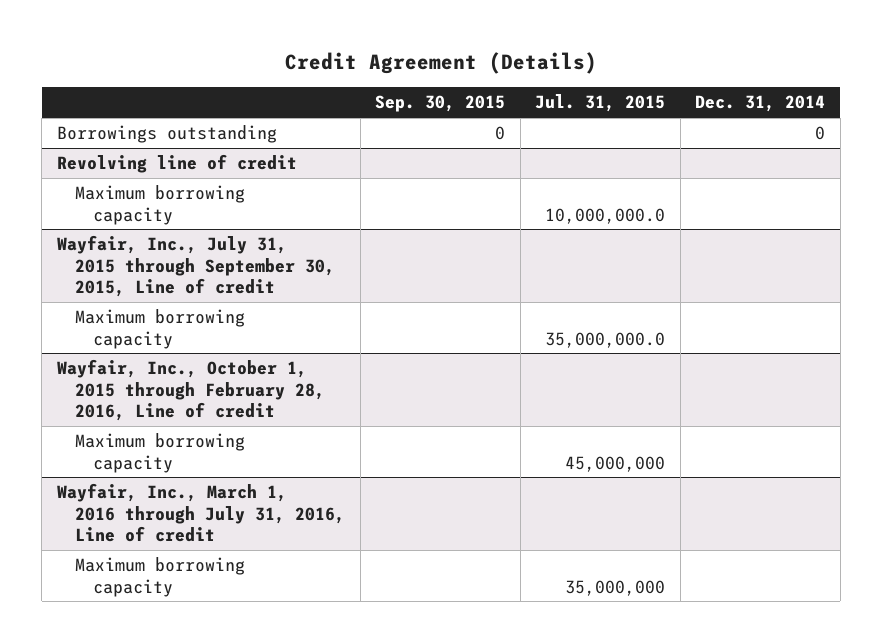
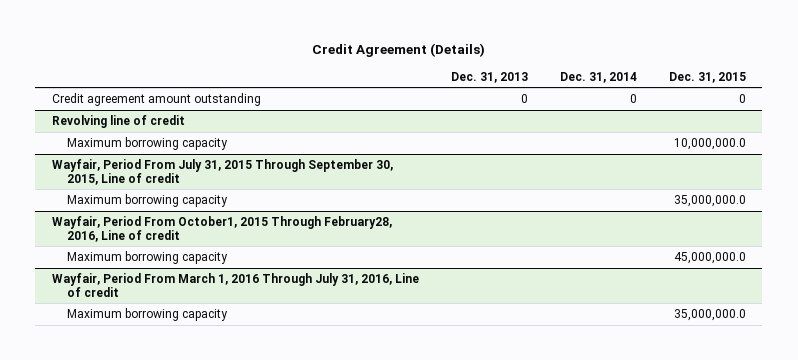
- | Sep. 30, 2015 | Jul. 31, 2015 | Dec. 31, 2014
+ | Dec. 31, 2013 | Dec. 31, 2014 | Dec. 31, 2015
- Borrowings outstanding | 0 | | 0
+ Credit agreement amount outstanding | 0 | 0 | 0
- Wayfair, Inc., July 31, 2015 through September 30, 2015, Line of credit
+ Wayfair, Period From July 31, 2015 Through September 30, 2015, Line of credit
- Wayfair, Inc., October 1, 2015 through February 28, 2016, Line of credit
- Maximum borrowing capacity | | 45,000,000 |
- Wayfair, Inc., March 1, 2016 through July 31, 2016, Line of credit
+ Wayfair, Period From October1, 2015 Through February28, 2016, Line of credit
+ Maximum borrowing capacity | | | 45,000,000.0
+ Wayfair, Period From March 1, 2016 Through July 31, 2016, Line of credit

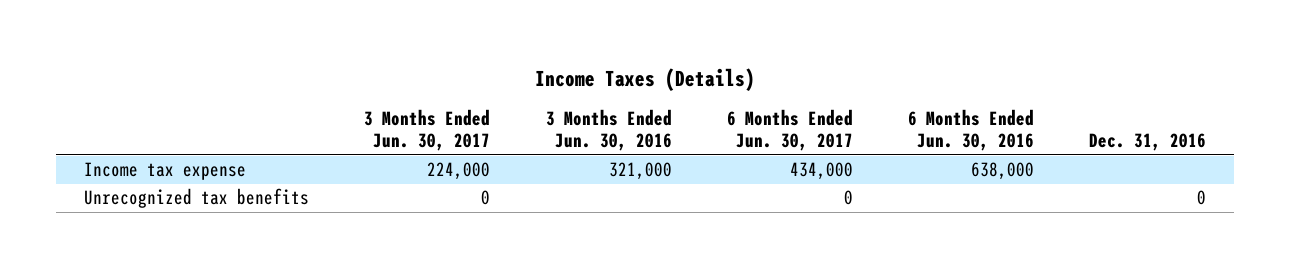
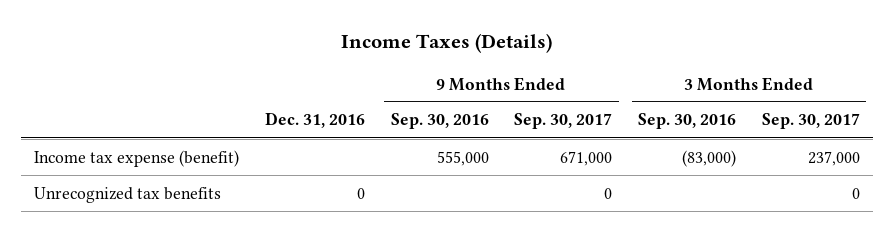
- | 3 Months Ended Jun. 30, 2017 | 3 Months Ended Jun. 30, 2016 | 6 Months Ended Jun. 30, 2017 | 6 Months Ended Jun. 30, 2016 | Dec. 31, 2016
+ | Dec. 31, 2016 | 9 Months Ended Sep. 30, 2016 | 9 Months Ended Sep. 30, 2017 | 3 Months Ended Sep. 30, 2016 | 3 Months Ended Sep. 30, 2017
- Income tax expense | 224,000 | 321,000 | 434,000 | 638,000 |
+ Income tax expense (benefit) | | 555,000 | 671,000 | (83,000) | 237,000

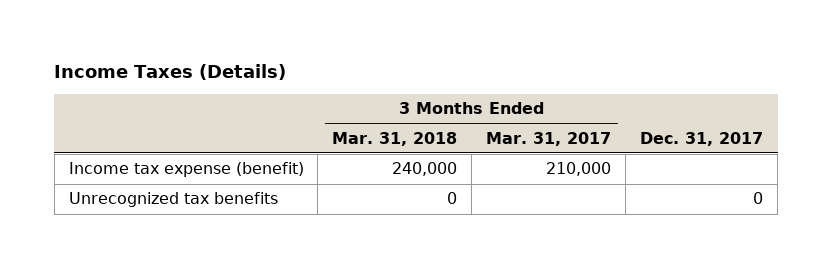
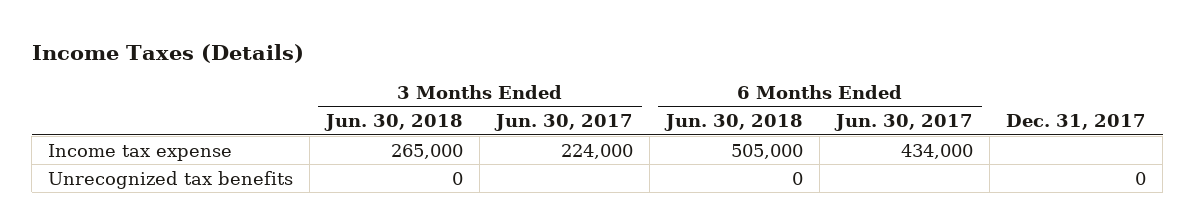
- | 3 Months Ended Mar. 31, 2018 | 3 Months Ended Mar. 31, 2017 | Dec. 31, 2017
+ | 3 Months Ended Jun. 30, 2018 | 3 Months Ended Jun. 30, 2017 | 6 Months Ended Jun. 30, 2018 | 6 Months Ended Jun. 30, 2017 | Dec. 31, 2017
- Income tax expense (benefit) | 240,000 | 210,000 |
+ Income tax expense | 265,000 | 224,000 | 505,000 | 434,000 |

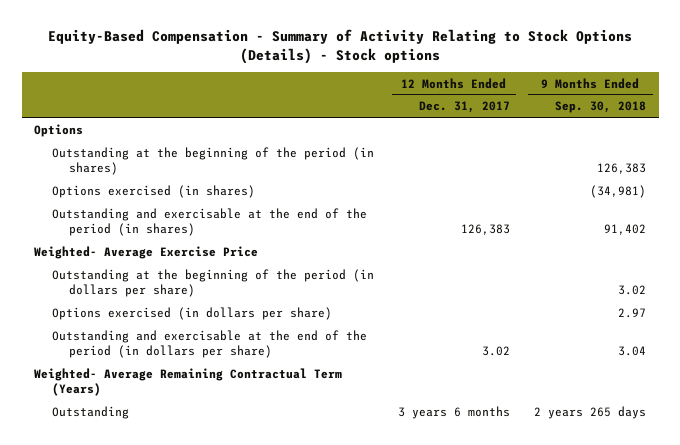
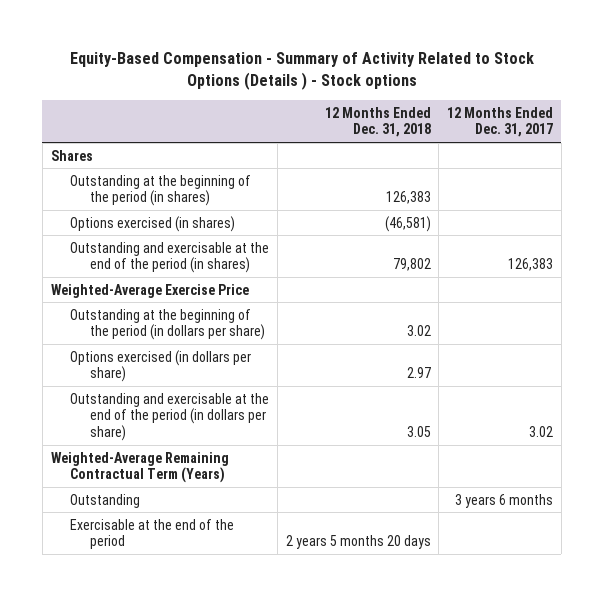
- Equity-Based Compensation - Summary of Activity Relating to Stock Options (Details) - Stock options
+ Equity-Based Compensation - Summary of Activity Related to Stock Options (Details ) - Stock options
- | 12 Months Ended Dec. 31, 2017 | 9 Months Ended Sep. 30, 2018
+ | 12 Months Ended Dec. 31, 2018 | 12 Months Ended Dec. 31, 2017
- Options
+ Shares
- Weighted- Average Exercise Price
+ Weighted-Average Exercise Price
- Weighted- Average Remaining Contractual Term (Years)
+ Weighted-Average Remaining Contractual Term (Years)
+ Exercisable at the end of the period | 2 years 5 months 20 days |

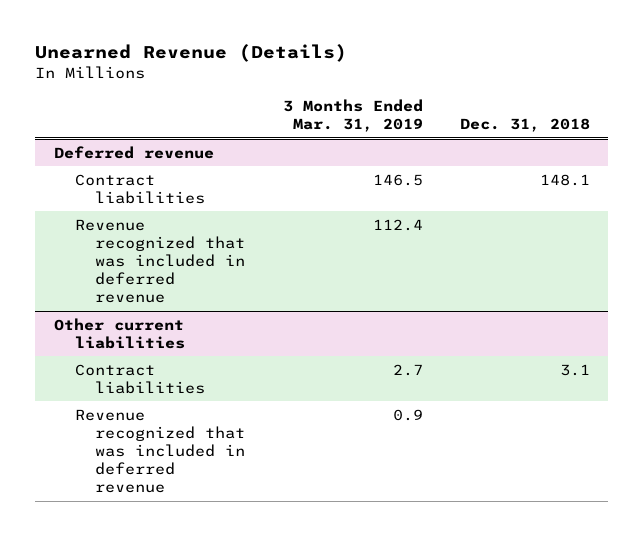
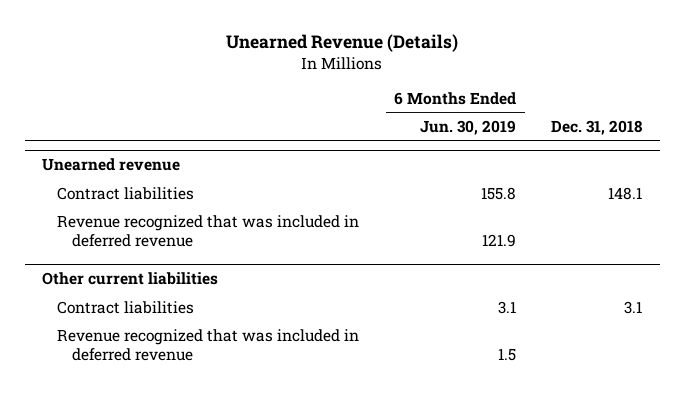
- | 3 Months Ended Mar. 31, 2019 | Dec. 31, 2018
+ | 6 Months Ended Jun. 30, 2019 | Dec. 31, 2018
- Deferred revenue
+ Unearned revenue

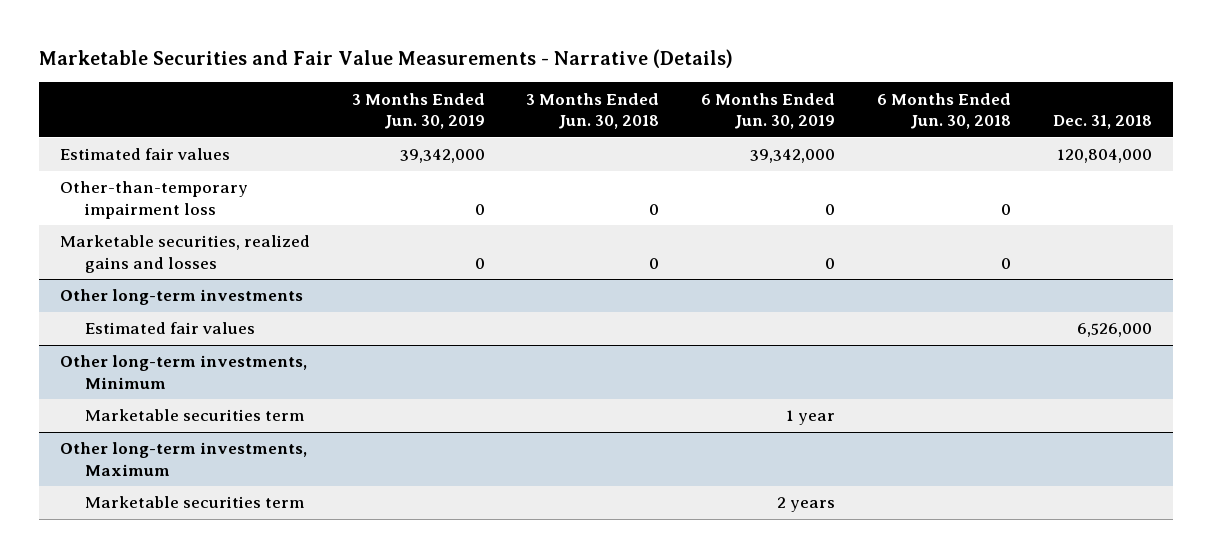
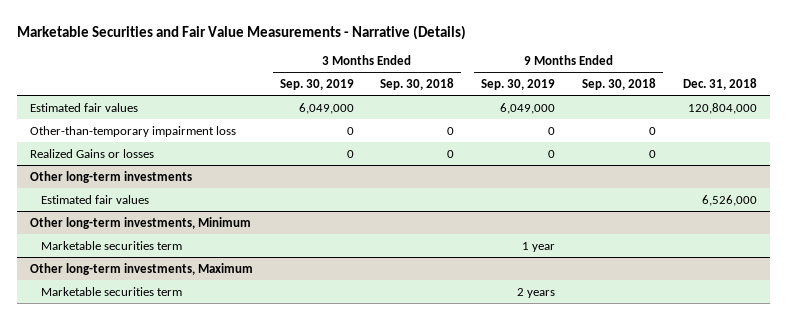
- | 3 Months Ended Jun. 30, 2019 | 3 Months Ended Jun. 30, 2018 | 6 Months Ended Jun. 30, 2019 | 6 Months Ended Jun. 30, 2018 | Dec. 31, 2018
+ | 3 Months Ended Sep. 30, 2019 | 3 Months Ended Sep. 30, 2018 | 9 Months Ended Sep. 30, 2019 | 9 Months Ended Sep. 30, 2018 | Dec. 31, 2018
- Marketable securities, realized gains and losses | 0 | 0 | 0 | 0 |
+ Realized Gains or losses | 0 | 0 | 0 | 0 |

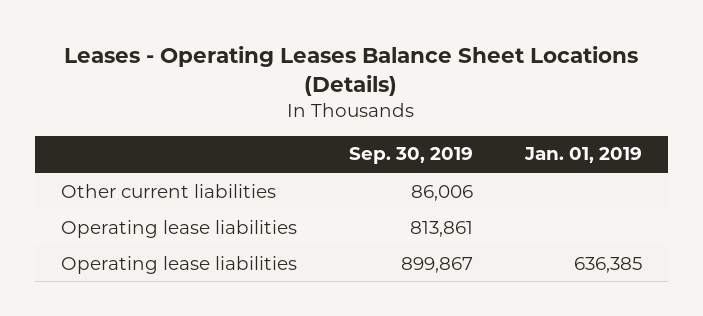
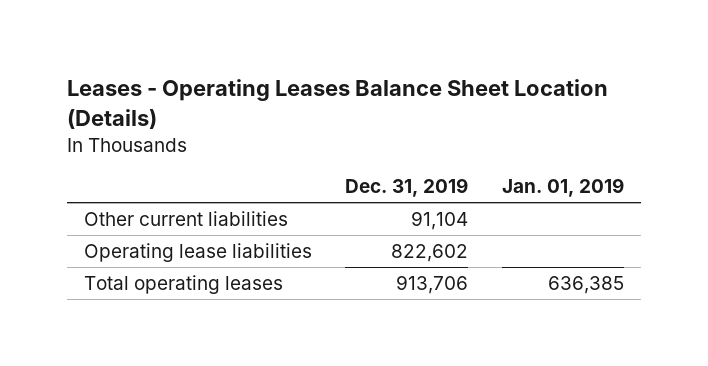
- Leases - Operating Leases Balance Sheet Locations (Details)
+ Leases - Operating Leases Balance Sheet Location (Details)
- | Sep. 30, 2019 | Jan. 01, 2019
+ | Dec. 31, 2019 | Jan. 01, 2019
- Operating lease liabilities | 899,867 | 636,385
+ Total operating leases | 913,706 | 636,385

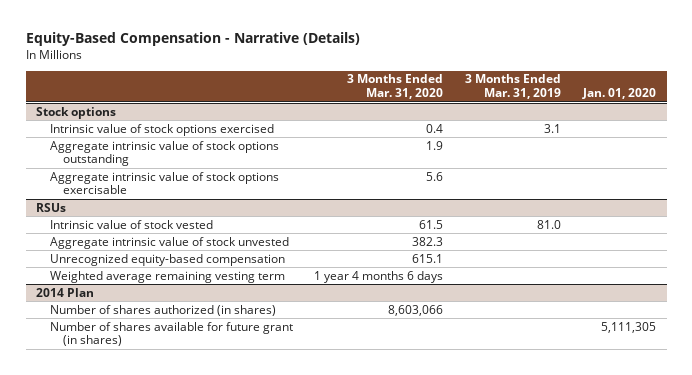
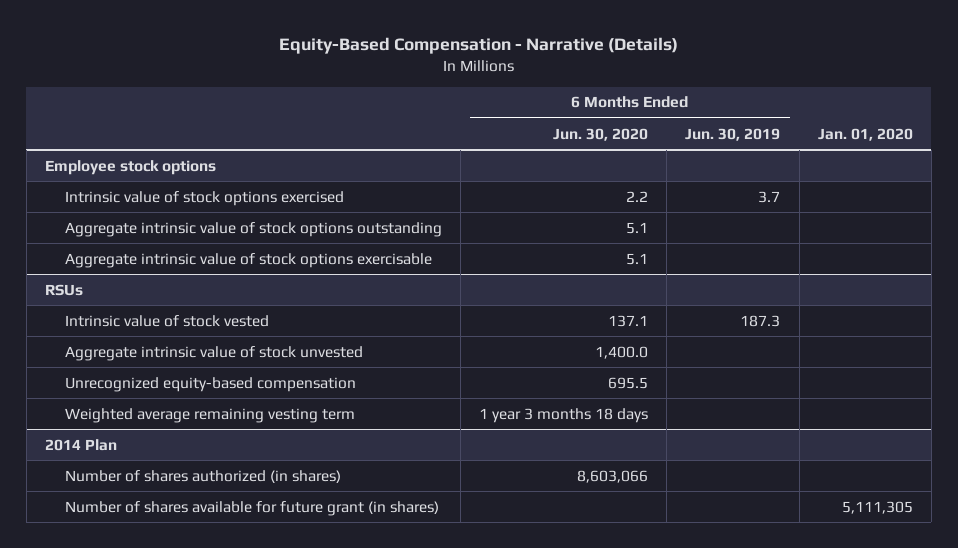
- | 3 Months Ended Mar. 31, 2020 | 3 Months Ended Mar. 31, 2019 | Jan. 01, 2020
+ | 6 Months Ended Jun. 30, 2020 | 6 Months Ended Jun. 30, 2019 | Jan. 01, 2020
- Stock options
+ Employee stock options

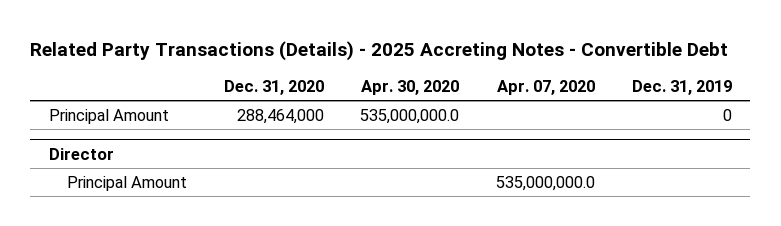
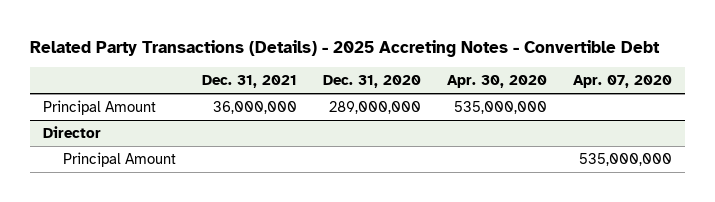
- | Dec. 31, 2020 | Apr. 30, 2020 | Apr. 07, 2020 | Dec. 31, 2019
+ | Dec. 31, 2021 | Dec. 31, 2020 | Apr. 30, 2020 | Apr. 07, 2020
- Principal Amount | 288,464,000 | 535,000,000.0 | | 0
+ Principal Amount | 36,000,000 | 289,000,000 | 535,000,000 |
@ Director
- Principal Amount | | | 535,000,000.0 |
+ Principal Amount | | | | 535,000,000

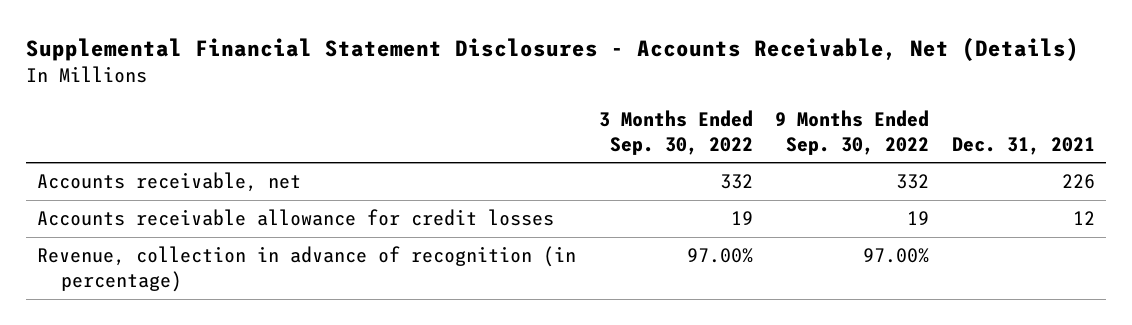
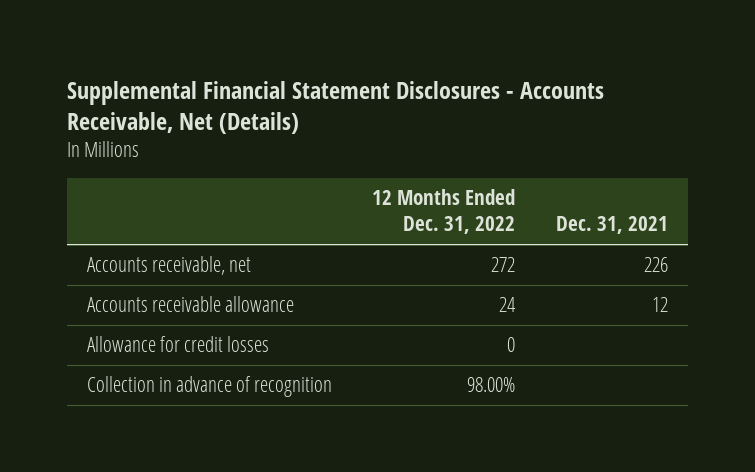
- | 3 Months Ended Sep. 30, 2022 | 9 Months Ended Sep. 30, 2022 | Dec. 31, 2021
+ | 12 Months Ended Dec. 31, 2022 | Dec. 31, 2021
- Accounts receivable allowance for credit losses | 19 | 19 | 12
- Revenue, collection in advance of recognition (in percentage) | 97.00% | 97.00% |
+ Accounts receivable allowance | 24 | 12
+ Allowance for credit losses | 0 |
+ Collection in advance of recognition | 98.00% |

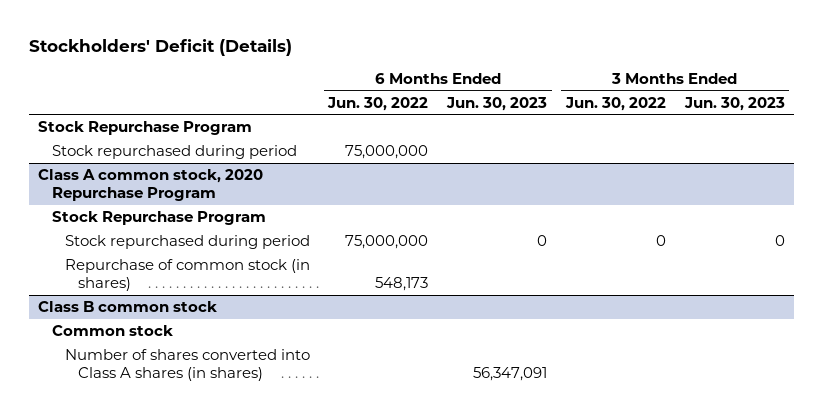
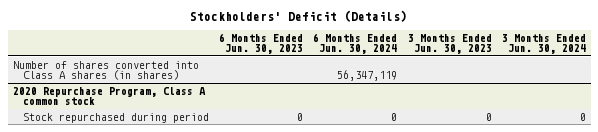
- | 6 Months Ended Jun. 30, 2022 | 6 Months Ended Jun. 30, 2023 | 3 Months Ended Jun. 30, 2022 | 3 Months Ended Jun. 30, 2023
+ | 6 Months Ended Jun. 30, 2023 | 6 Months Ended Jun. 30, 2024 | 3 Months Ended Jun. 30, 2023 | 3 Months Ended Jun. 30, 2024
- Stock Repurchase Program
- Stock repurchased during period | 75,000,000 | | |
- Class A common stock, 2020 Repurchase Program
- Stock Repurchase Program
+ Number of shares converted into Class A shares (in shares) | | 56,347,119 | |
+ 2020 Repurchase Program, Class A common stock
- Repurchase of common stock (in shares) | 548,173 | | |
- Class B common stock
- Common stock
- Number of shares converted into Class A shares (in shares) | | 56,347,091 | |

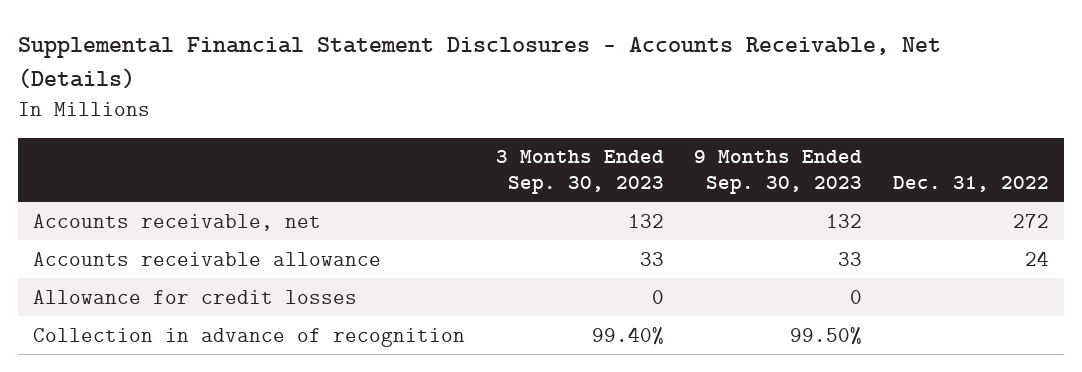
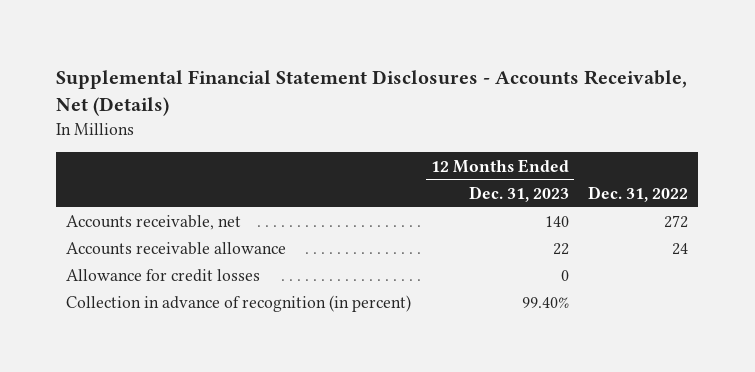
- | 3 Months Ended Sep. 30, 2023 | 9 Months Ended Sep. 30, 2023 | Dec. 31, 2022
+ | 12 Months Ended Dec. 31, 2023 | Dec. 31, 2022
- Collection in advance of recognition | 99.40% | 99.50% |
+ Collection in advance of recognition (in percent) | 99.40% |

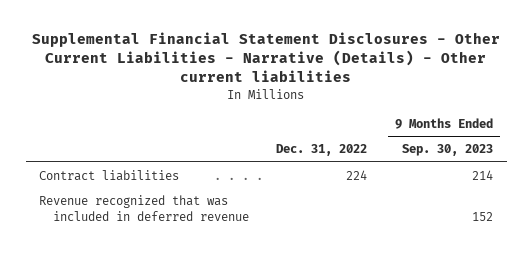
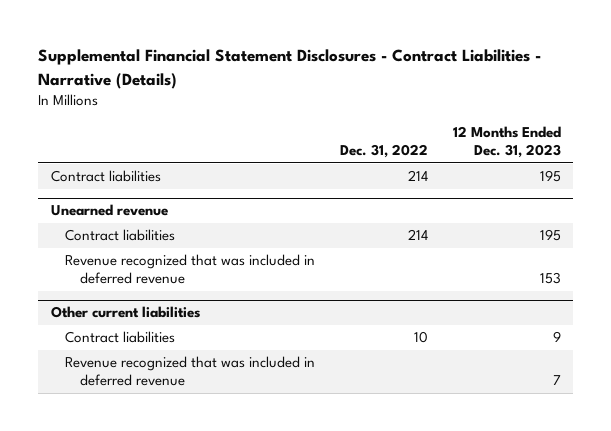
- Supplemental Financial Statement Disclosures - Other Current Liabilities - Narrative (Details) - Other current liabilities
+ Supplemental Financial Statement Disclosures - Contract Liabilities - Narrative (Details)
- | Dec. 31, 2022 | 9 Months Ended Sep. 30, 2023
+ | Dec. 31, 2022 | 12 Months Ended Dec. 31, 2023
- Contract liabilities | 224 | 214
- Revenue recognized that was included in deferred revenue | | 152
+ Contract liabilities | 214 | 195
+ Unearned revenue
+ Contract liabilities | 214 | 195
+ Revenue recognized that was included in deferred revenue | | 153
+ Other current liabilities
+ Contract liabilities | 10 | 9
+ Revenue recognized that was included in deferred revenue | | 7

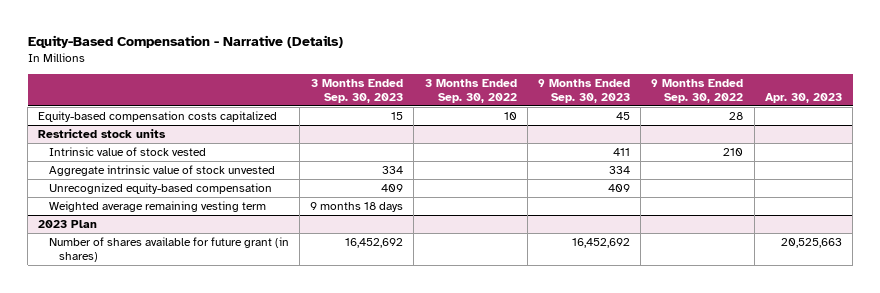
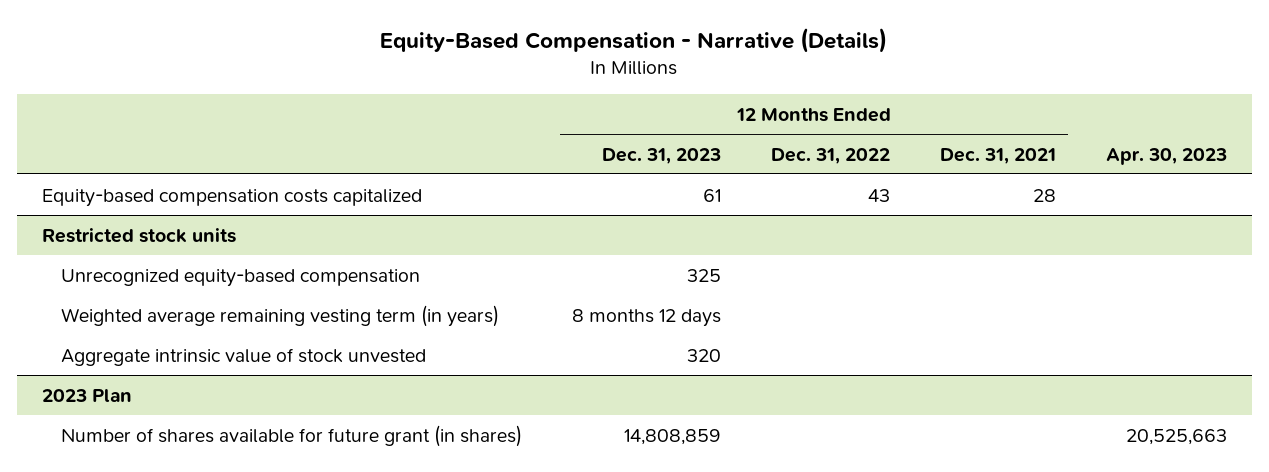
- | 3 Months Ended Sep. 30, 2023 | 3 Months Ended Sep. 30, 2022 | 9 Months Ended Sep. 30, 2023 | 9 Months Ended Sep. 30, 2022 | Apr. 30, 2023
+ | 12 Months Ended Dec. 31, 2023 | 12 Months Ended Dec. 31, 2022 | 12 Months Ended Dec. 31, 2021 | Apr. 30, 2023
@ Restricted stock units
- Intrinsic value of stock vested | | | 411 | 210 |
- Weighted average remaining vesting term | 9 months 18 days | | | |
+ Weighted average remaining vesting term (in years) | 8 months 12 days | | |
moved down: Aggregate intrinsic value of stock unvested | 320 | | |

